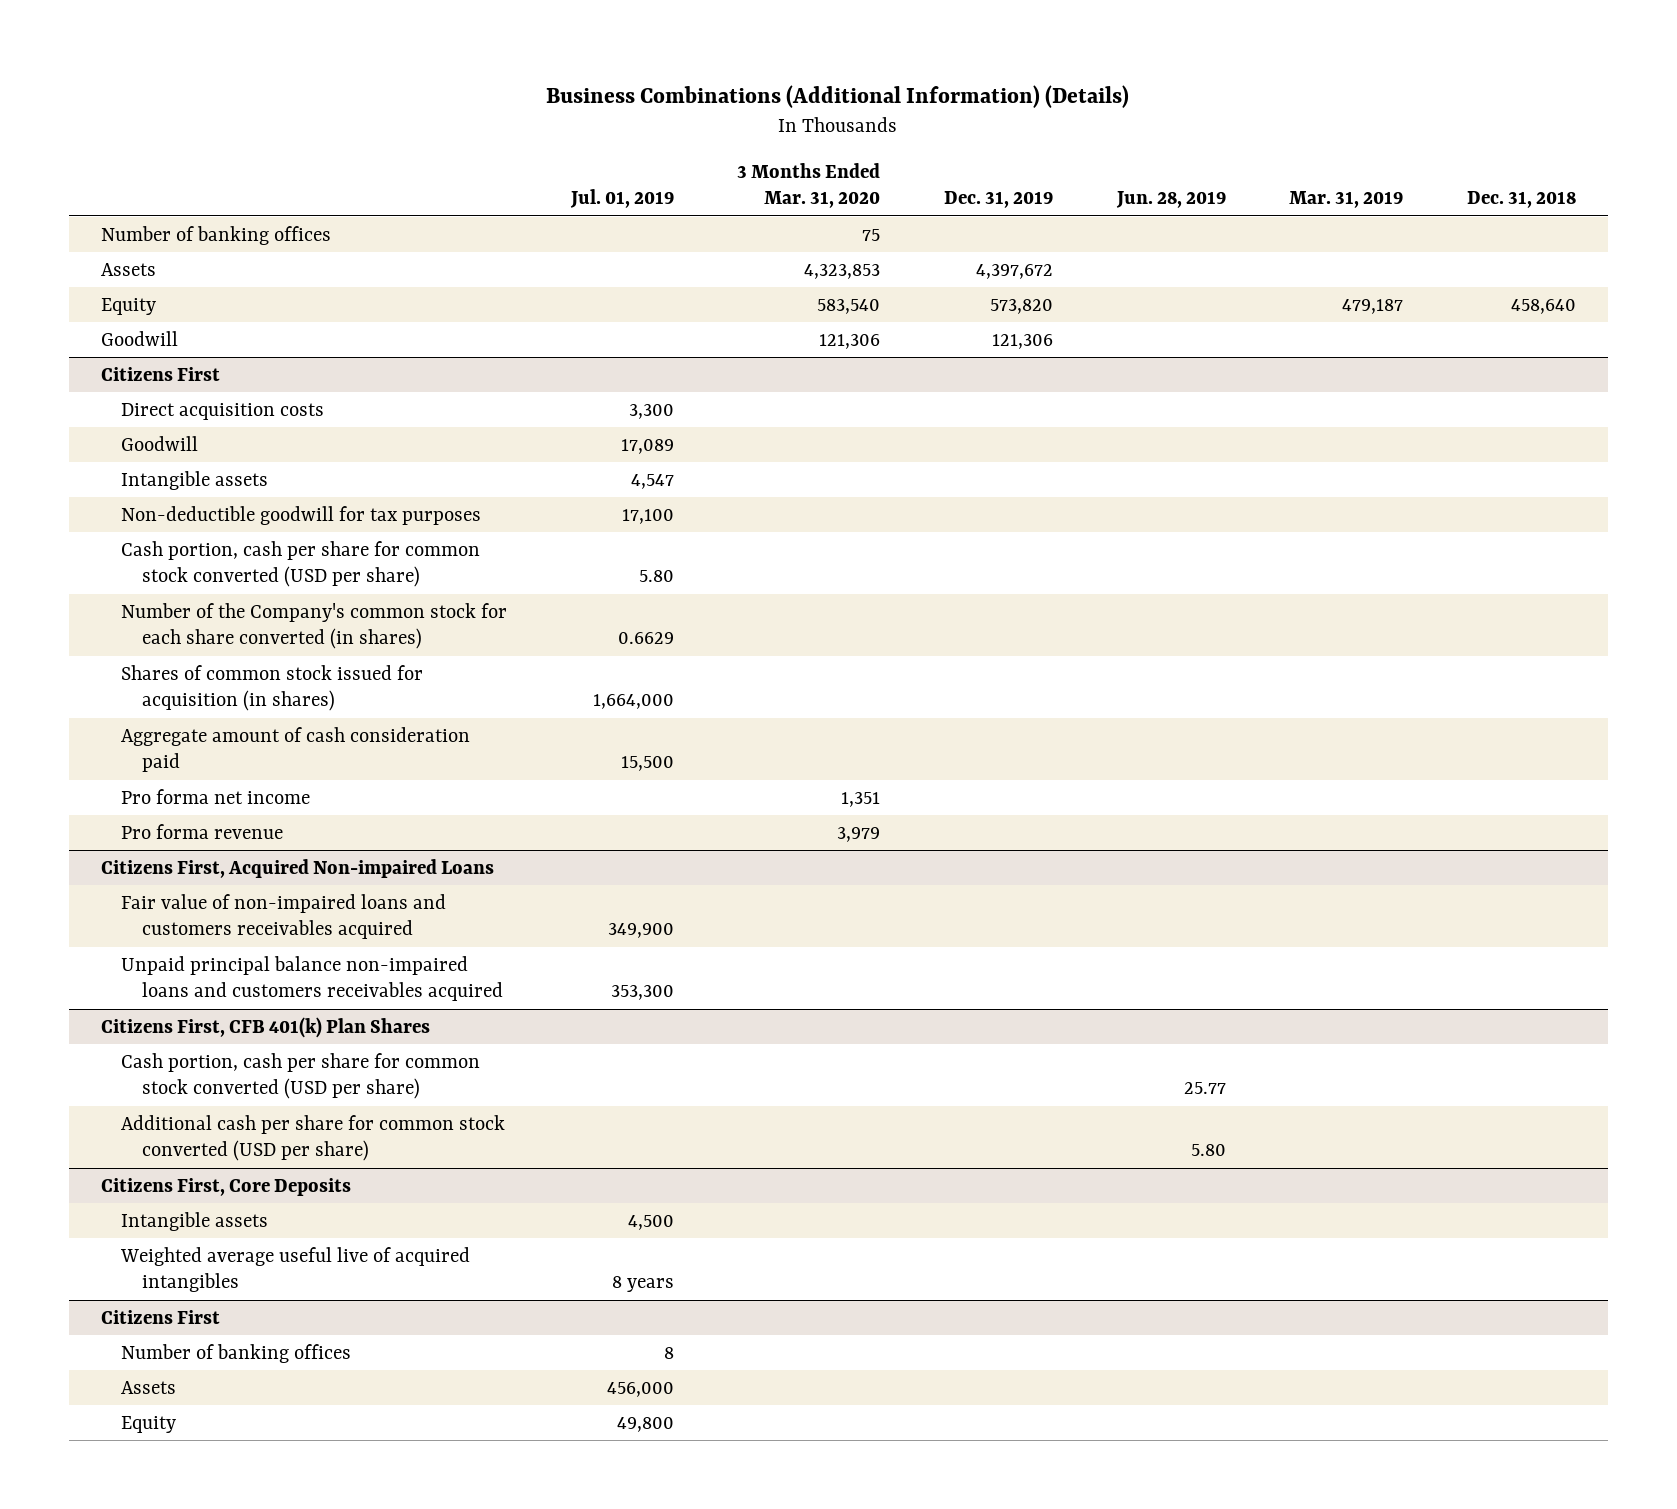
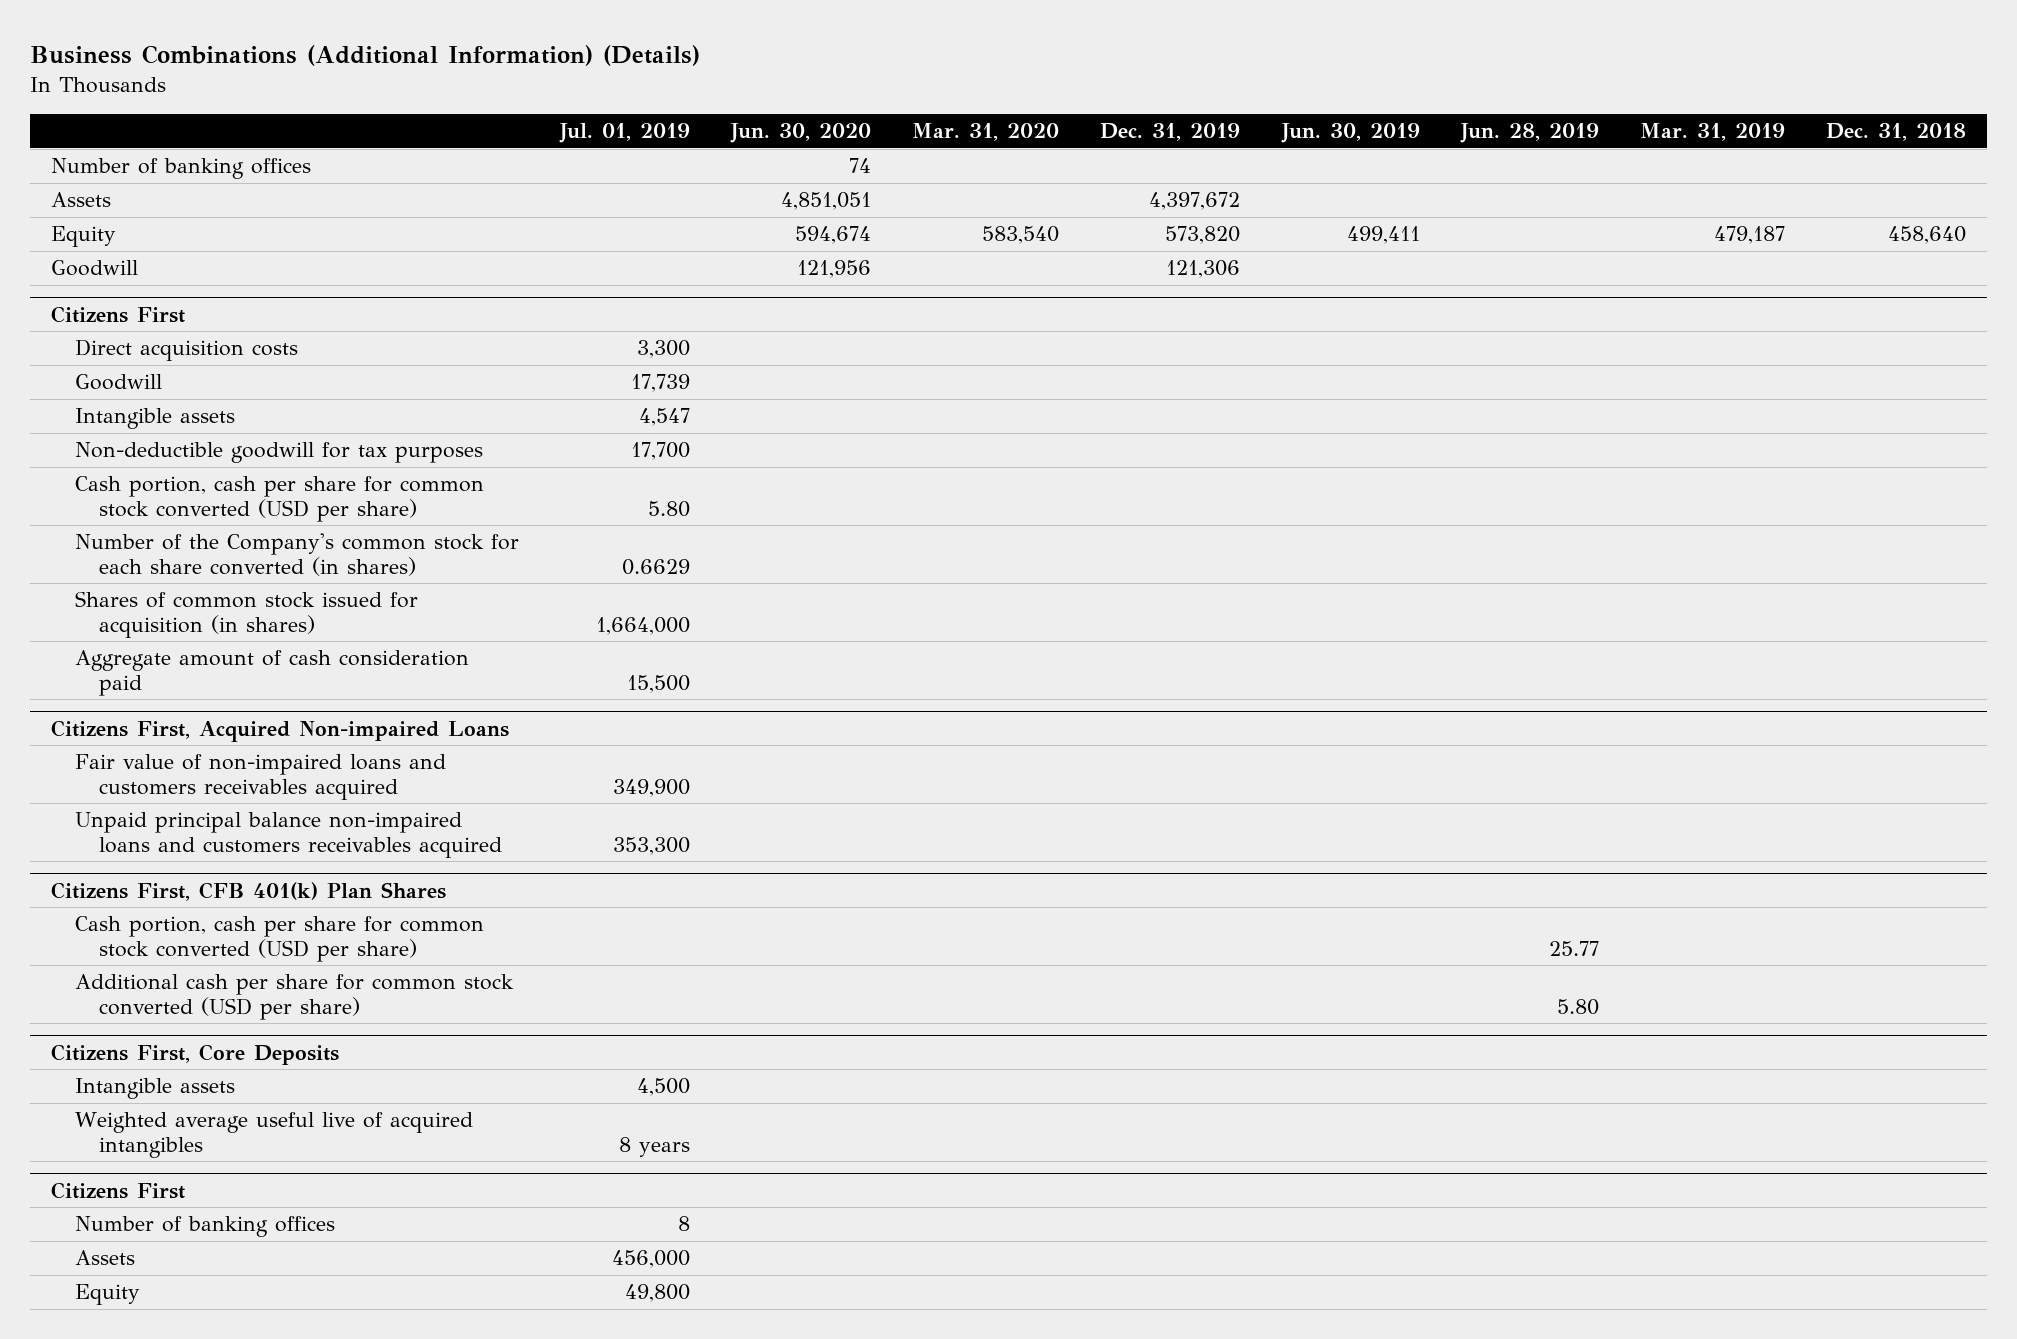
- | Jul. 01, 2019 | 3 Months Ended Mar. 31, 2020 | Dec. 31, 2019 | Jun. 28, 2019 | Mar. 31, 2019 | Dec. 31, 2018
+ | Jul. 01, 2019 | Jun. 30, 2020 | Mar. 31, 2020 | Dec. 31, 2019 | Jun. 30, 2019 | Jun. 28, 2019 | Mar. 31, 2019 | Dec. 31, 2018
@ Citizens First
- Goodwill | 17,089 | | | | |
+ Goodwill | 17,739 | | | | | | |
- Non-deductible goodwill for tax purposes | 17,100 | | | | |
+ Non-deductible goodwill for tax purposes | 17,700 | | | | | | |
- Pro forma net income | | 1,351 | | | |
- Pro forma revenue | | 3,979 | | | |

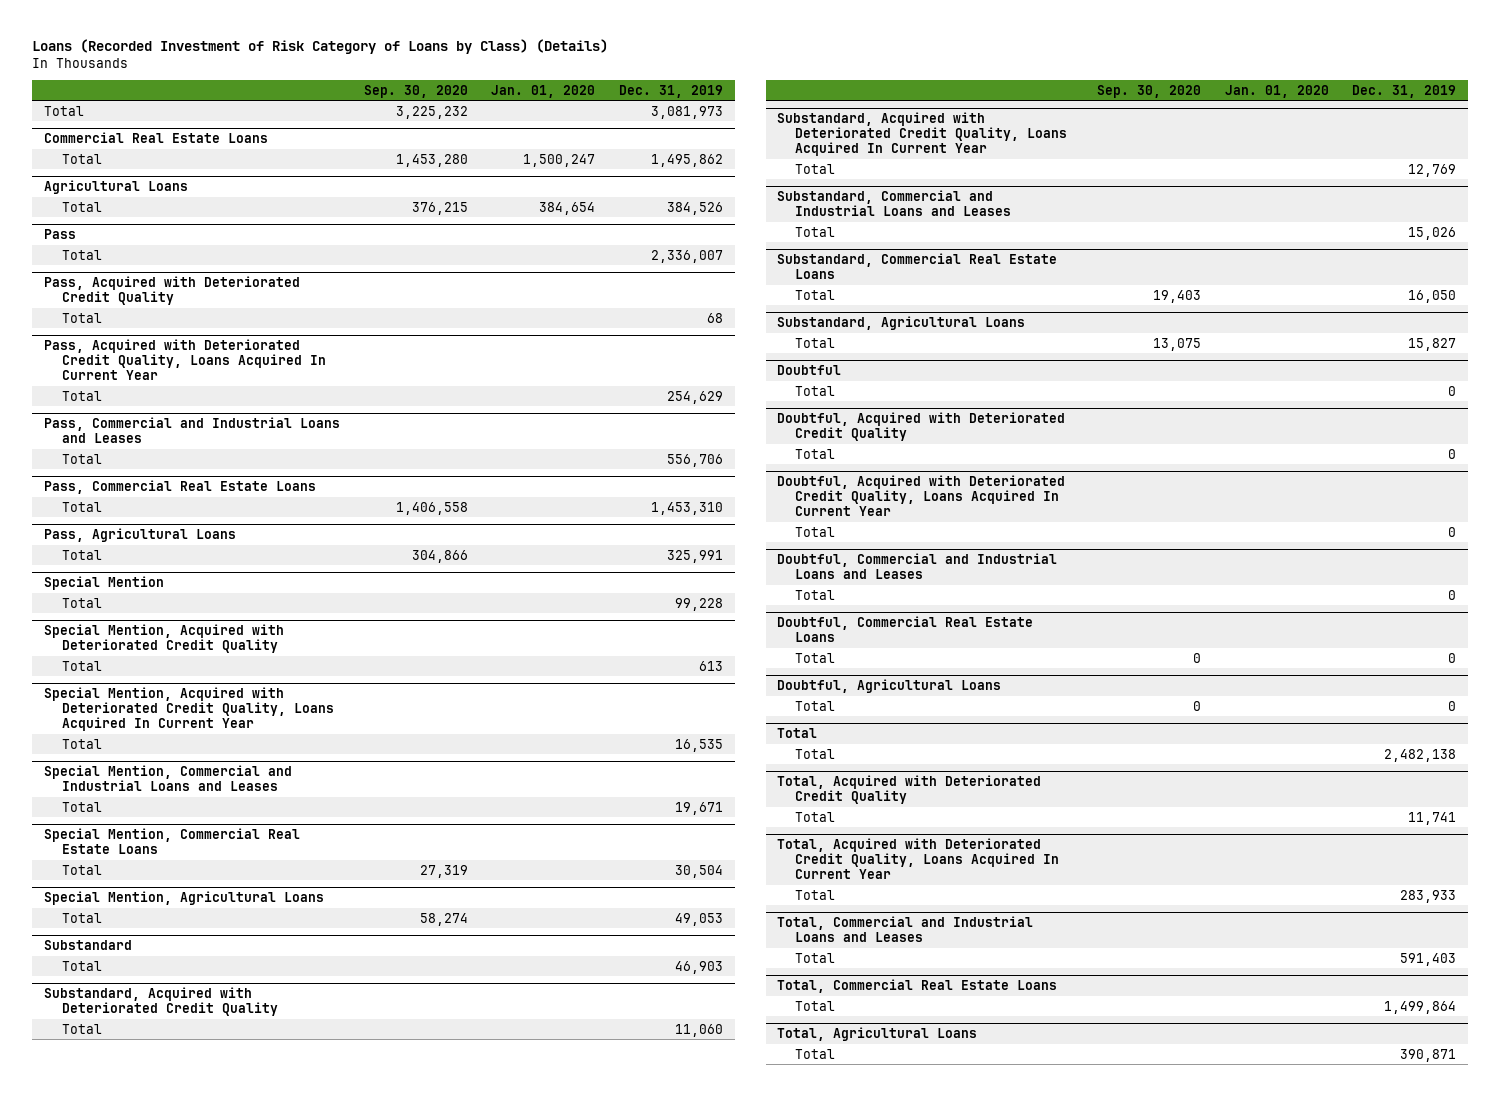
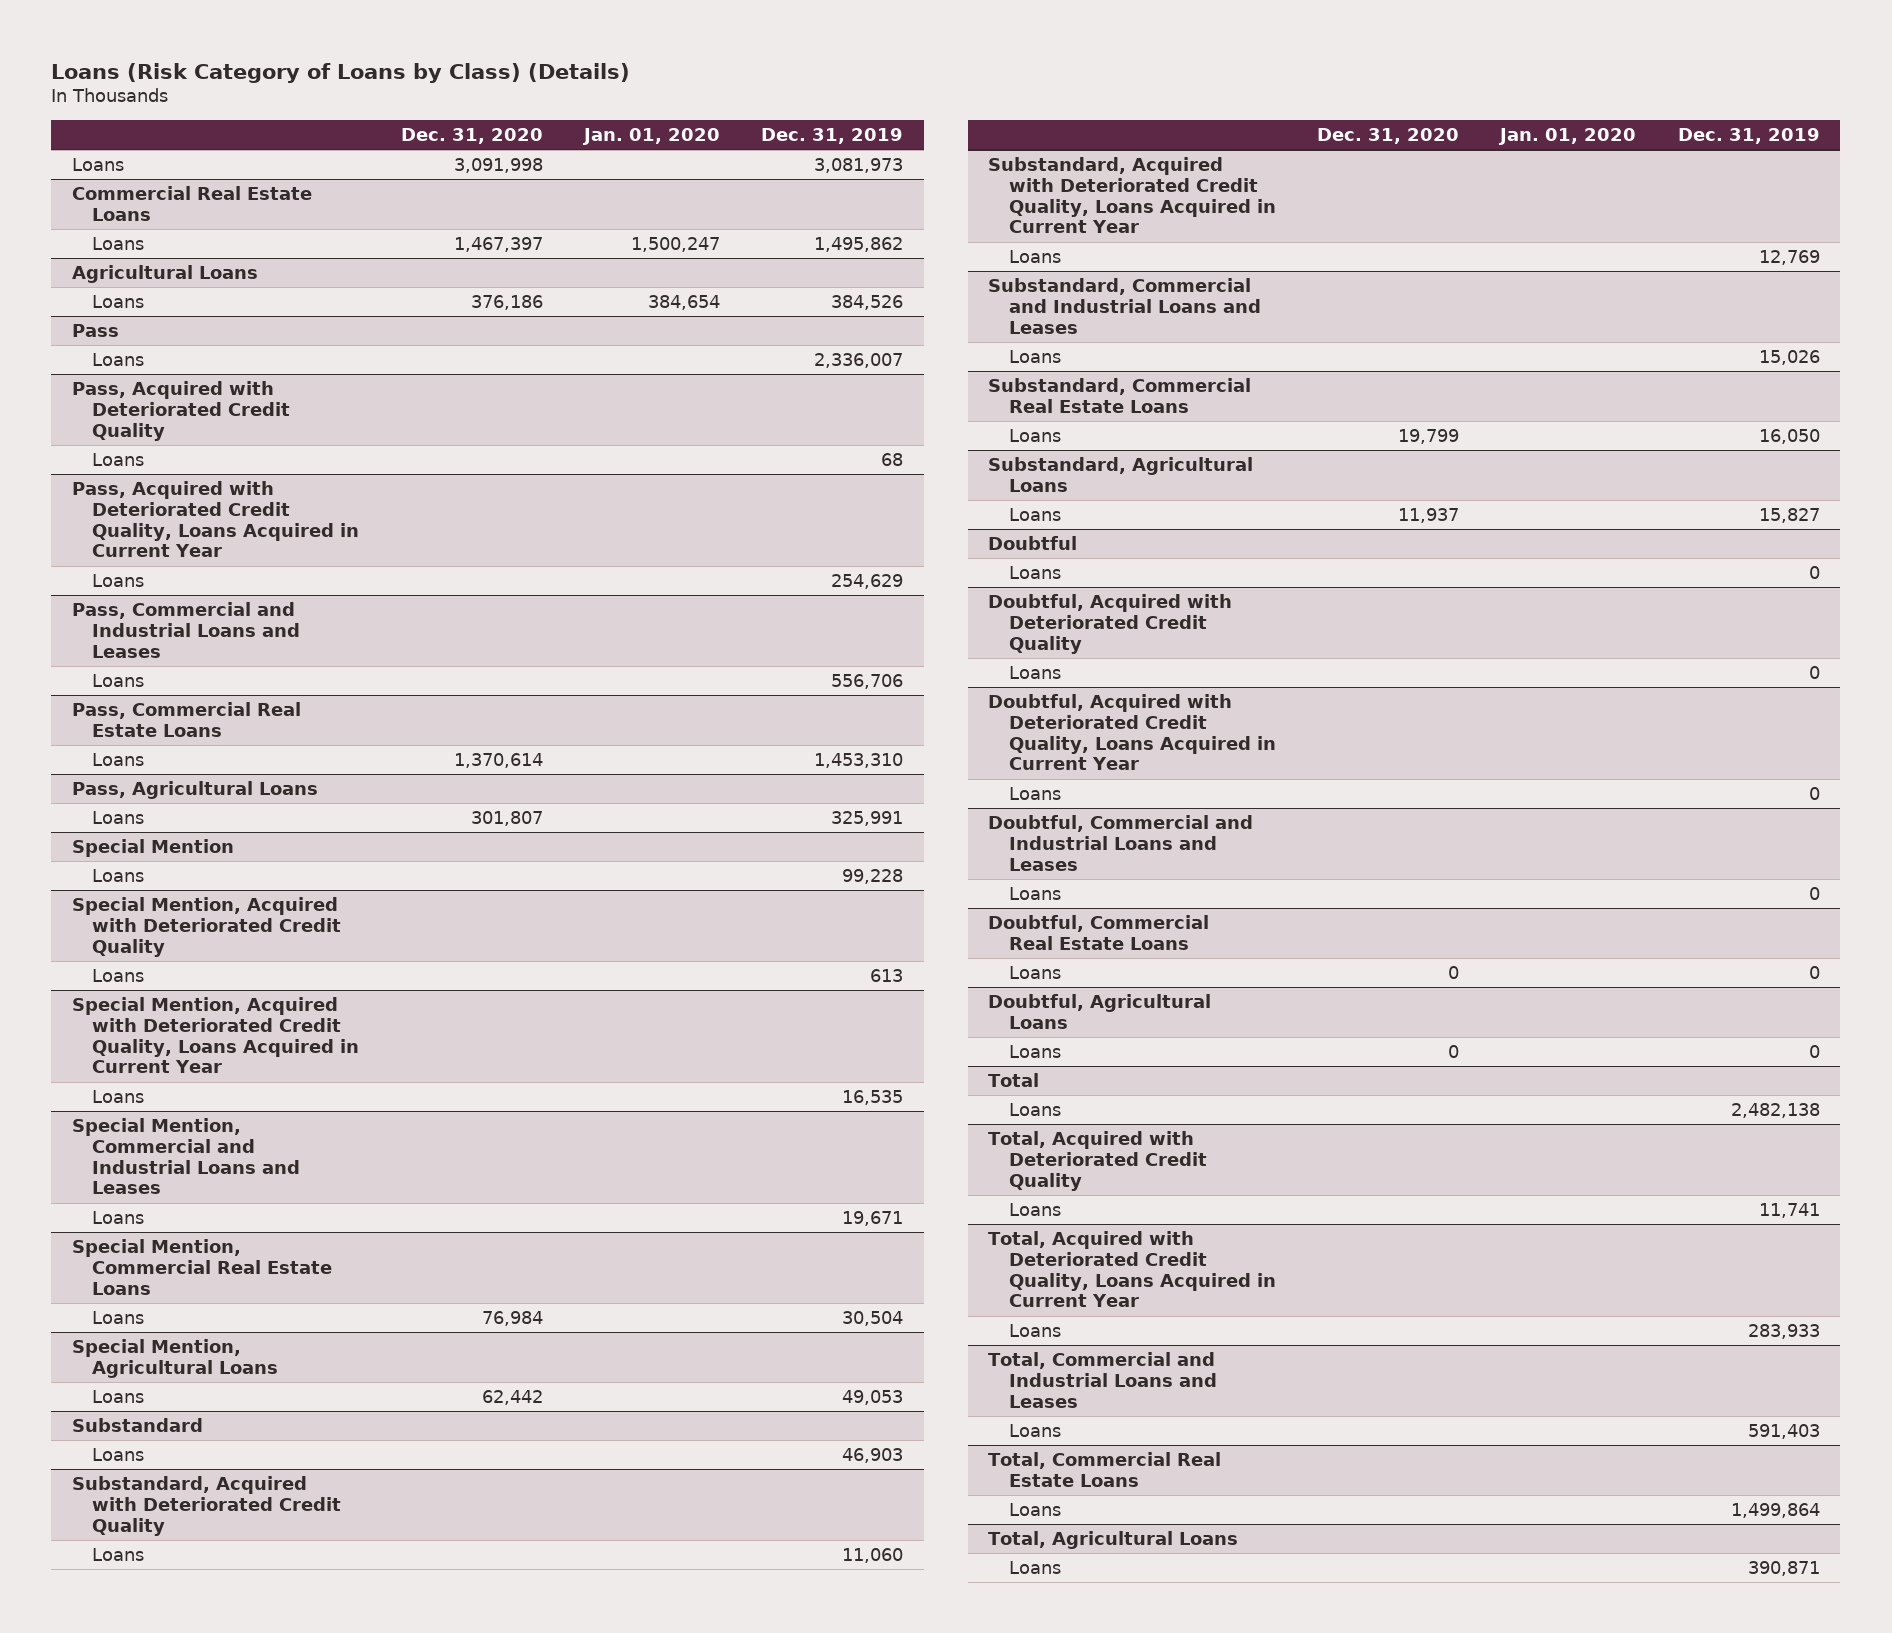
- Loans (Recorded Investment of Risk Category of Loans by Class) (Details)
+ Loans (Risk Category of Loans by Class) (Details)
- | Sep. 30, 2020 | Jan. 01, 2020 | Dec. 31, 2019
+ | Dec. 31, 2020 | Jan. 01, 2020 | Dec. 31, 2019
- Total | 3,225,232 | | 3,081,973
+ Loans | 3,091,998 | | 3,081,973
@ Commercial Real Estate Loans
- Total | 1,453,280 | 1,500,247 | 1,495,862
+ Loans | 1,467,397 | 1,500,247 | 1,495,862
@ Agricultural Loans
- Total | 376,215 | 384,654 | 384,526
+ Loans | 376,186 | 384,654 | 384,526
@ Pass
- Total | | | 2,336,007
+ Loans | | | 2,336,007
@ Pass, Acquired with Deteriorated Credit Quality
- Total | | | 68
- Pass, Acquired with Deteriorated Credit Quality, Loans Acquired In Current Year
- Total | | | 254,629
@ Pass, Acquired with Deteriorated Credit Quality
+ Loans | | | 68
+ Pass, Acquired with Deteriorated Credit Quality, Loans Acquired in Current Year
+ Loans | | | 254,629
@ Pass, Commercial and Industrial Loans and Leases
- Total | | | 556,706
+ Loans | | | 556,706
@ Pass, Commercial Real Estate Loans
- Total | 1,406,558 | | 1,453,310
+ Loans | 1,370,614 | | 1,453,310
@ Pass, Agricultural Loans
- Total | 304,866 | | 325,991
+ Loans | 301,807 | | 325,991
@ Special Mention
- Total | | | 99,228
+ Loans | | | 99,228
@ Special Mention, Acquired with Deteriorated Credit Quality
- Total | | | 613
- Special Mention, Acquired with Deteriorated Credit Quality, Loans Acquired In Current Year
- Total | | | 16,535
@ Special Mention, Acquired with Deteriorated Credit Quality
+ Loans | | | 613
+ Special Mention, Acquired with Deteriorated Credit Quality, Loans Acquired in Current Year
+ Loans | | | 16,535
@ Special Mention, Commercial and Industrial Loans and Leases
- Total | | | 19,671
+ Loans | | | 19,671
@ Special Mention, Commercial Real Estate Loans
- Total | 27,319 | | 30,504
+ Loans | 76,984 | | 30,504
@ Special Mention, Agricultural Loans
- Total | 58,274 | | 49,053
+ Loans | 62,442 | | 49,053
@ Substandard
- Total | | | 46,903
+ Loans | | | 46,903
@ Substandard, Acquired with Deteriorated Credit Quality
- Total | | | 11,060
- Substandard, Acquired with Deteriorated Credit Quality, Loans Acquired In Current Year
- Total | | | 12,769
@ Substandard, Acquired with Deteriorated Credit Quality
+ Loans | | | 11,060
+ Substandard, Acquired with Deteriorated Credit Quality, Loans Acquired in Current Year
+ Loans | | | 12,769
@ Substandard, Commercial and Industrial Loans and Leases
- Total | | | 15,026
+ Loans | | | 15,026
@ Substandard, Commercial Real Estate Loans
- Total | 19,403 | | 16,050
+ Loans | 19,799 | | 16,050
@ Substandard, Agricultural Loans
- Total | 13,075 | | 15,827
+ Loans | 11,937 | | 15,827
@ Doubtful
- Total | | | 0
+ Loans | | | 0
@ Doubtful, Acquired with Deteriorated Credit Quality
- Total | | | 0
- Doubtful, Acquired with Deteriorated Credit Quality, Loans Acquired In Current Year
- Total | | | 0
@ Doubtful, Acquired with Deteriorated Credit Quality
+ Loans | | | 0
+ Doubtful, Acquired with Deteriorated Credit Quality, Loans Acquired in Current Year
+ Loans | | | 0
@ Doubtful, Commercial and Industrial Loans and Leases
- Total | | | 0
+ Loans | | | 0
@ Doubtful, Commercial Real Estate Loans
- Total | 0 | | 0
+ Loans | 0 | | 0
@ Doubtful, Agricultural Loans
- Total | 0 | | 0
+ Loans | 0 | | 0
@ Total
- Total | | | 2,482,138
+ Loans | | | 2,482,138
@ Total, Acquired with Deteriorated Credit Quality
- Total | | | 11,741
- Total, Acquired with Deteriorated Credit Quality, Loans Acquired In Current Year
- Total | | | 283,933
@ Total, Acquired with Deteriorated Credit Quality
+ Loans | | | 11,741
+ Total, Acquired with Deteriorated Credit Quality, Loans Acquired in Current Year
+ Loans | | | 283,933
@ Total, Commercial and Industrial Loans and Leases
- Total | | | 591,403
+ Loans | | | 591,403
@ Total, Commercial Real Estate Loans
- Total | | | 1,499,864
+ Loans | | | 1,499,864
@ Total, Agricultural Loans
- Total | | | 390,871
+ Loans | | | 390,871

